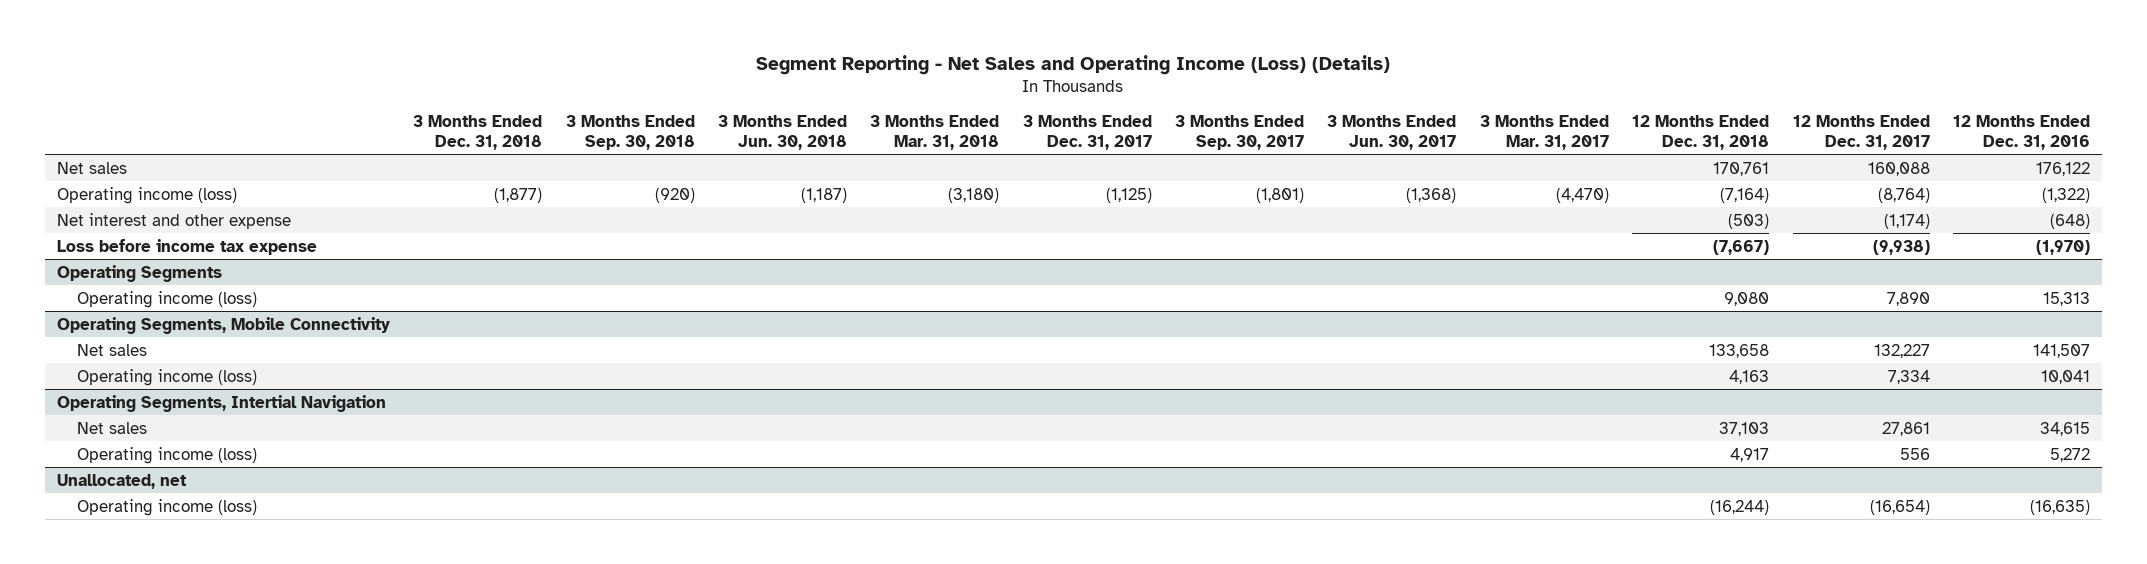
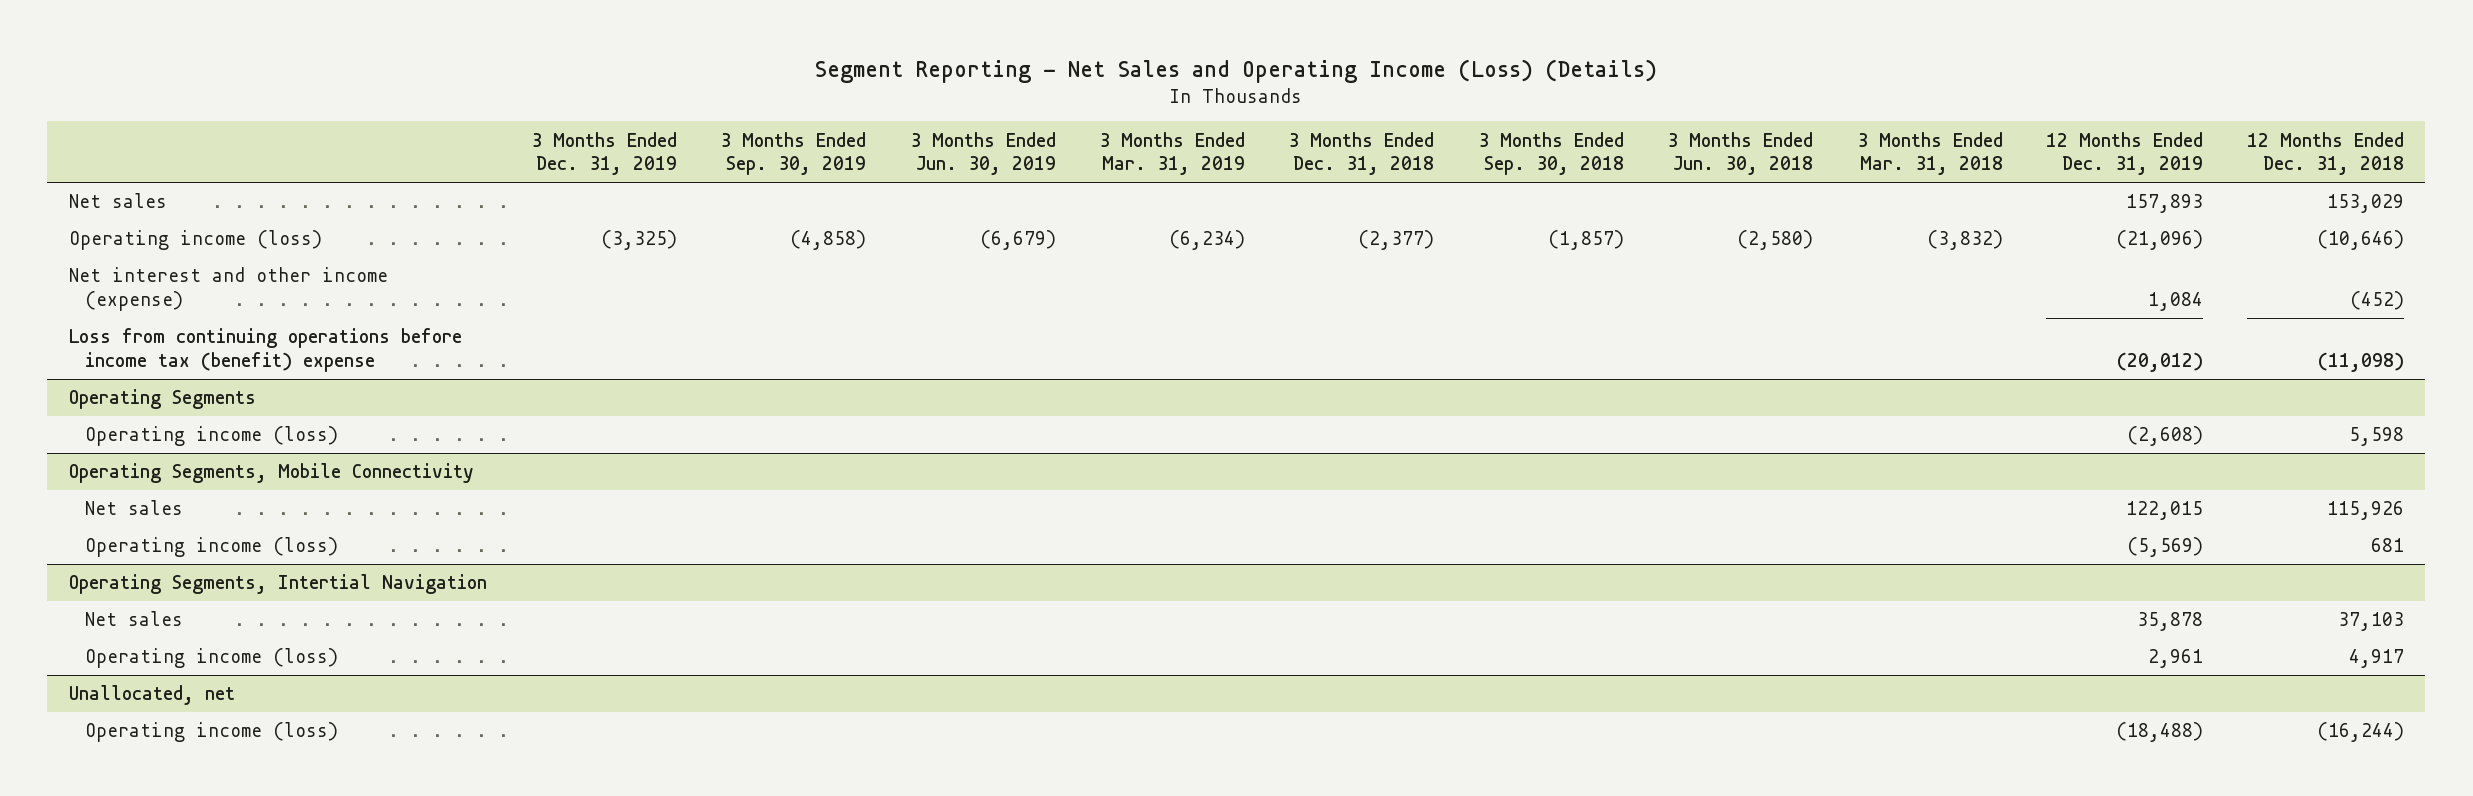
- | 3 Months Ended Dec. 31, 2018 | 3 Months Ended Sep. 30, 2018 | 3 Months Ended Jun. 30, 2018 | 3 Months Ended Mar. 31, 2018 | 3 Months Ended Dec. 31, 2017 | 3 Months Ended Sep. 30, 2017 | 3 Months Ended Jun. 30, 2017 | 3 Months Ended Mar. 31, 2017 | 12 Months Ended Dec. 31, 2018 | 12 Months Ended Dec. 31, 2017 | 12 Months Ended Dec. 31, 2016
+ | 3 Months Ended Dec. 31, 2019 | 3 Months Ended Sep. 30, 2019 | 3 Months Ended Jun. 30, 2019 | 3 Months Ended Mar. 31, 2019 | 3 Months Ended Dec. 31, 2018 | 3 Months Ended Sep. 30, 2018 | 3 Months Ended Jun. 30, 2018 | 3 Months Ended Mar. 31, 2018 | 12 Months Ended Dec. 31, 2019 | 12 Months Ended Dec. 31, 2018
- Net sales | | | | | | | | | 170,761 | 160,088 | 176,122
- Operating income (loss) | (1,877) | (920) | (1,187) | (3,180) | (1,125) | (1,801) | (1,368) | (4,470) | (7,164) | (8,764) | (1,322)
- Net interest and other expense | | | | | | | | | (503) | (1,174) | (648)
- Loss before income tax expense | | | | | | | | | (7,667) | (9,938) | (1,970)
+ Net sales | | | | | | | | | 157,893 | 153,029
+ Operating income (loss) | (3,325) | (4,858) | (6,679) | (6,234) | (2,377) | (1,857) | (2,580) | (3,832) | (21,096) | (10,646)
+ Net interest and other income (expense) | | | | | | | | | 1,084 | (452)
+ Loss from continuing operations before income tax (benefit) expense | | | | | | | | | (20,012) | (11,098)
@ Operating Segments
- Operating income (loss) | | | | | | | | | 9,080 | 7,890 | 15,313
+ Operating income (loss) | | | | | | | | | (2,608) | 5,598
@ Operating Segments, Mobile Connectivity
- Net sales | | | | | | | | | 133,658 | 132,227 | 141,507
- Operating income (loss) | | | | | | | | | 4,163 | 7,334 | 10,041
+ Net sales | | | | | | | | | 122,015 | 115,926
+ Operating income (loss) | | | | | | | | | (5,569) | 681

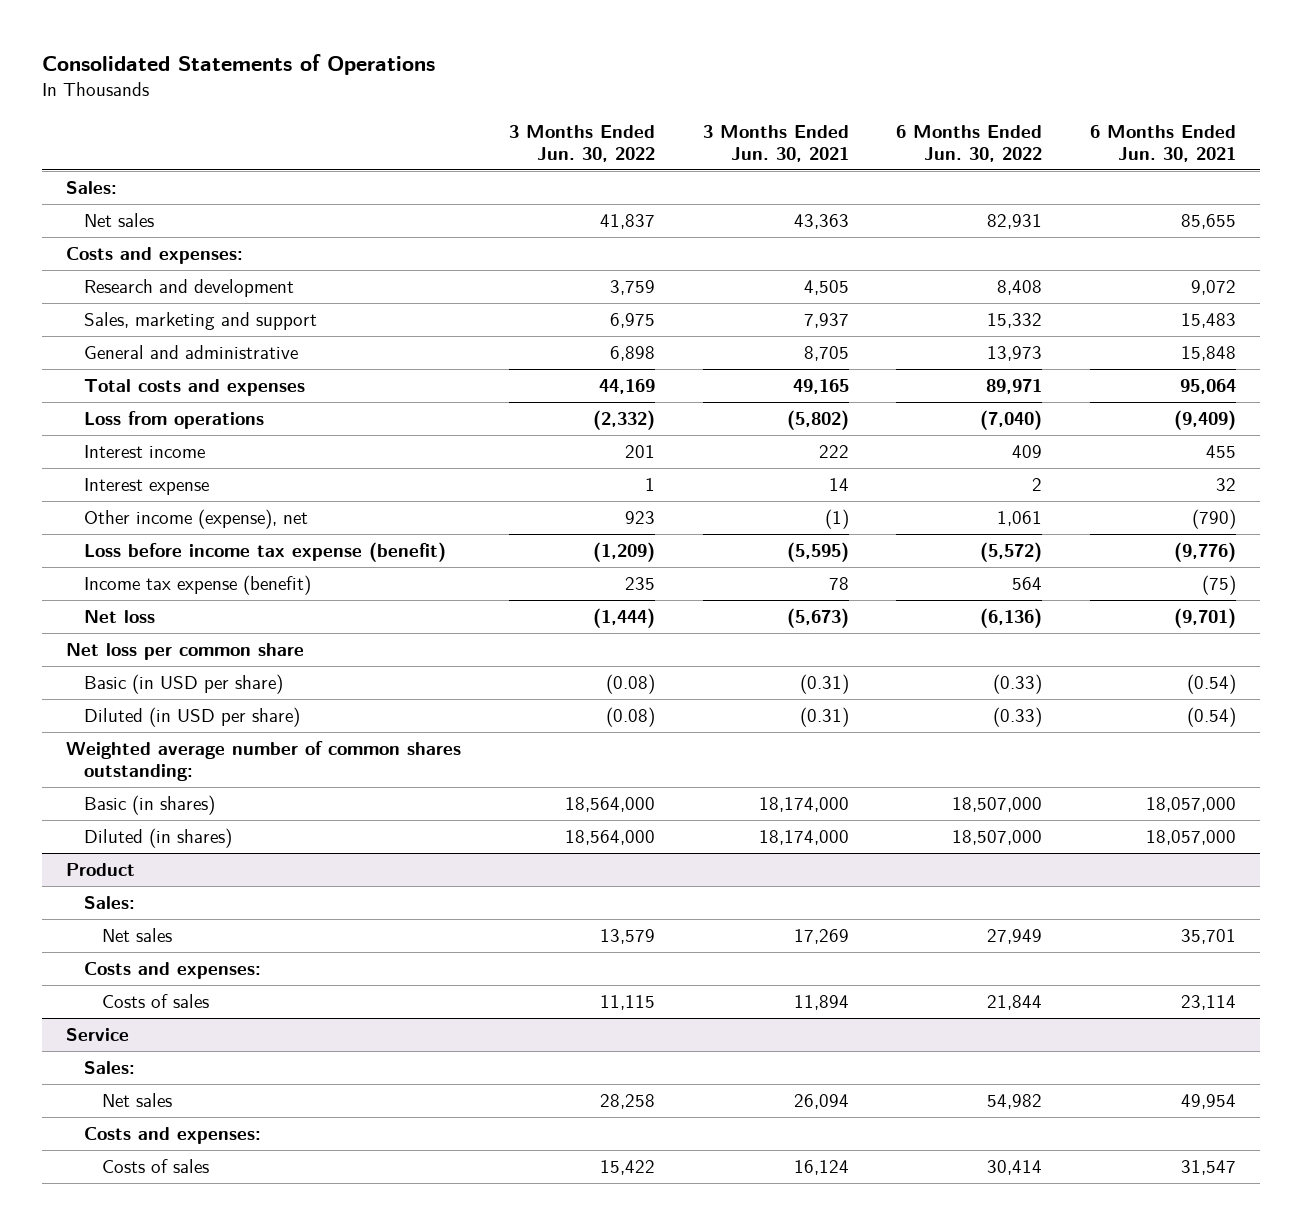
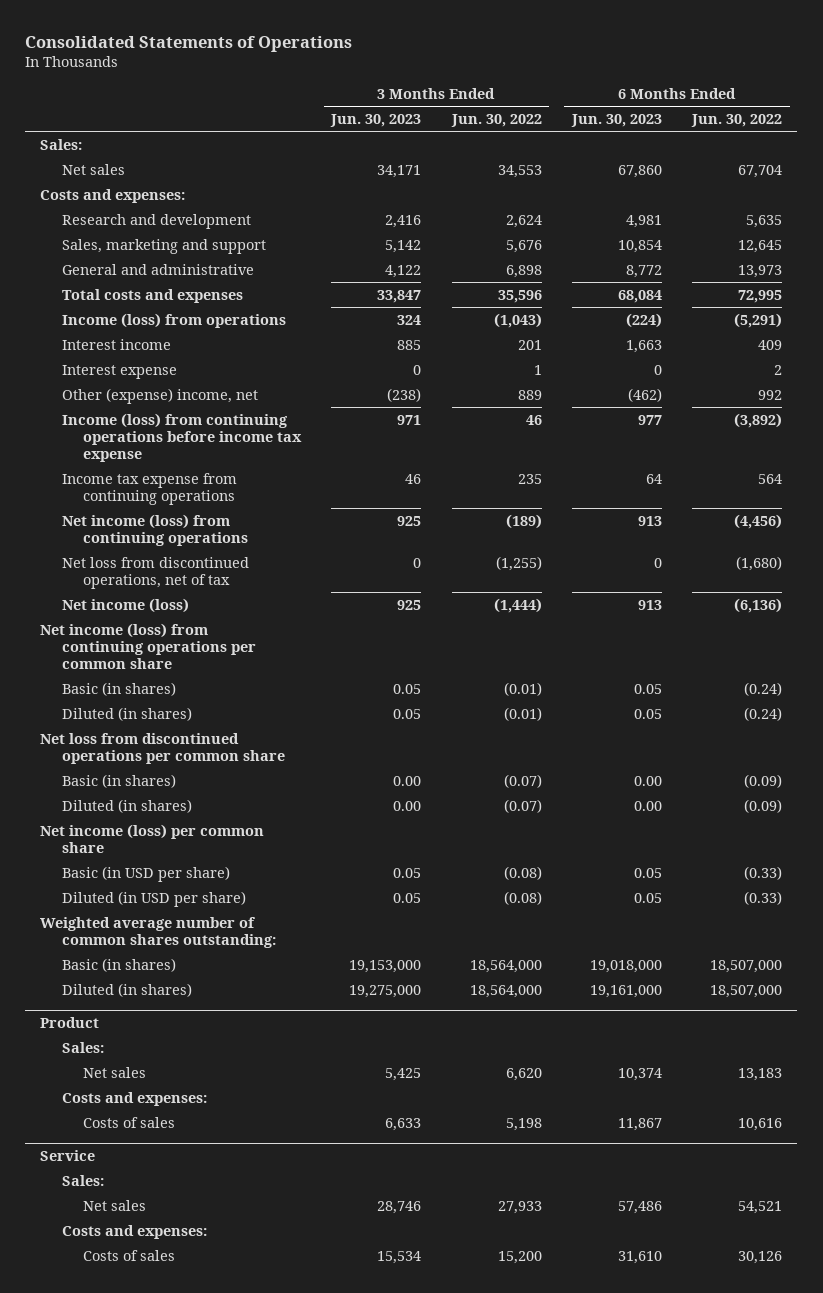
- | 3 Months Ended Jun. 30, 2022 | 3 Months Ended Jun. 30, 2021 | 6 Months Ended Jun. 30, 2022 | 6 Months Ended Jun. 30, 2021
+ | 3 Months Ended Jun. 30, 2023 | 3 Months Ended Jun. 30, 2022 | 6 Months Ended Jun. 30, 2023 | 6 Months Ended Jun. 30, 2022
- Net sales | 41,837 | 43,363 | 82,931 | 85,655
+ Net sales | 34,171 | 34,553 | 67,860 | 67,704
- Research and development | 3,759 | 4,505 | 8,408 | 9,072
- Sales, marketing and support | 6,975 | 7,937 | 15,332 | 15,483
+ Research and development | 2,416 | 2,624 | 4,981 | 5,635
+ Sales, marketing and support | 5,142 | 5,676 | 10,854 | 12,645
- Total costs and expenses | 44,169 | 49,165 | 89,971 | 95,064
- Loss from operations | (2,332) | (5,802) | (7,040) | (9,409)
+ Total costs and expenses | 33,847 | 35,596 | 68,084 | 72,995
+ Income (loss) from operations | 324 | (1,043) | (224) | (5,291)
- Other income (expense), net | 923 | (1) | 1,061 | (790)
- Loss before income tax expense (benefit) | (1,209) | (5,595) | (5,572) | (9,776)
- Income tax expense (benefit) | 235 | 78 | 564 | (75)
- Net loss | (1,444) | (5,673) | (6,136) | (9,701)
- Net loss per common share
+ Other (expense) income, net | (238) | 889 | (462) | 992
+ Income (loss) from continuing operations before income tax expense | 971 | 46 | 977 | (3,892)
+ Income tax expense from continuing operations | 46 | 235 | 64 | 564
+ Net income (loss) from continuing operations | 925 | (189) | 913 | (4,456)
+ Net loss from discontinued operations, net of tax | 0 | (1,255) | 0 | (1,680)
+ Net income (loss) | 925 | (1,444) | 913 | (6,136)
+ Net income (loss) from continuing operations per common share
+ Basic (in shares) | 0.05 | (0.01) | 0.05 | (0.24)
+ Diluted (in shares) | 0.05 | (0.01) | 0.05 | (0.24)
+ Net loss from discontinued operations per common share
+ Basic (in shares) | 0.00 | (0.07) | 0.00 | (0.09)
+ Diluted (in shares) | 0.00 | (0.07) | 0.00 | (0.09)
+ Net income (loss) per common share
@ Product
- Net sales | 13,579 | 17,269 | 27,949 | 35,701
+ Net sales | 5,425 | 6,620 | 10,374 | 13,183
- Costs of sales | 11,115 | 11,894 | 21,844 | 23,114
+ Costs of sales | 6,633 | 5,198 | 11,867 | 10,616
@ Service
- Net sales | 28,258 | 26,094 | 54,982 | 49,954
+ Net sales | 28,746 | 27,933 | 57,486 | 54,521
- Costs of sales | 15,422 | 16,124 | 30,414 | 31,547
+ Costs of sales | 15,534 | 15,200 | 31,610 | 30,126

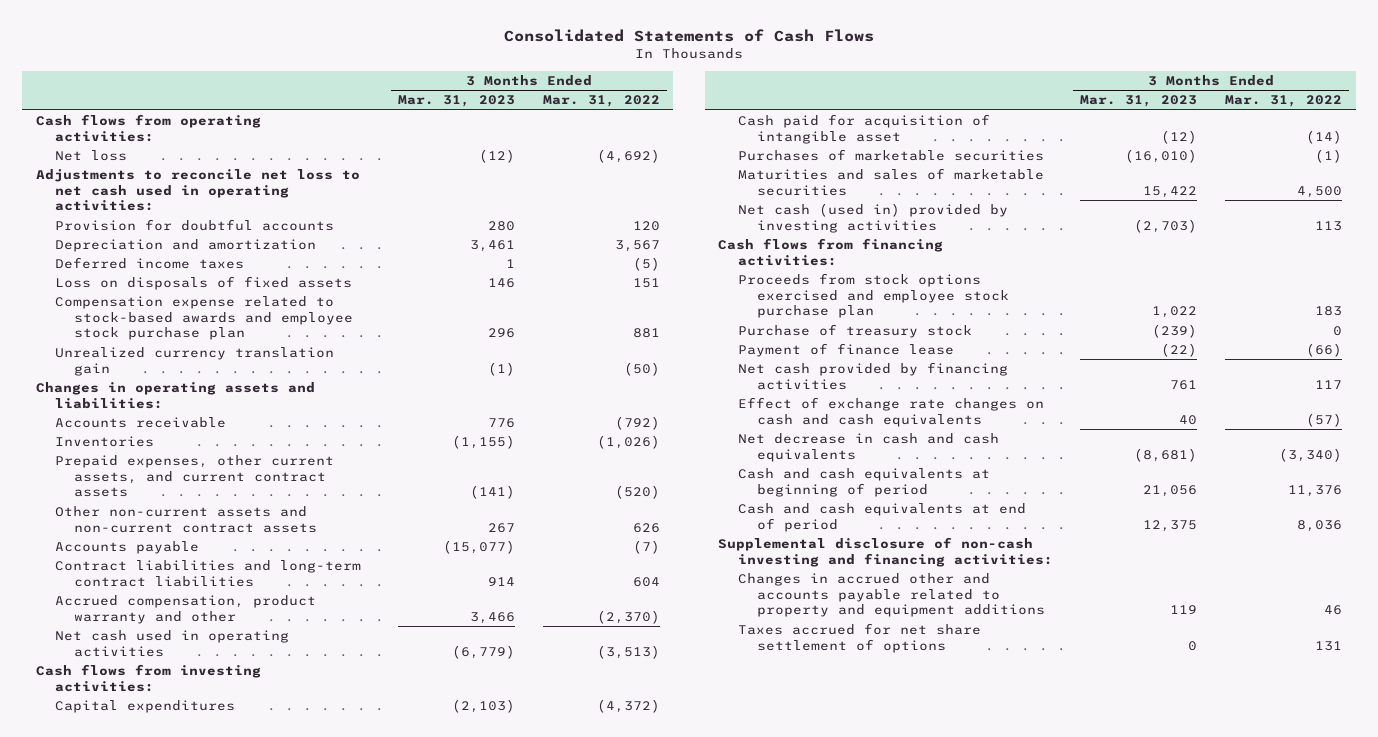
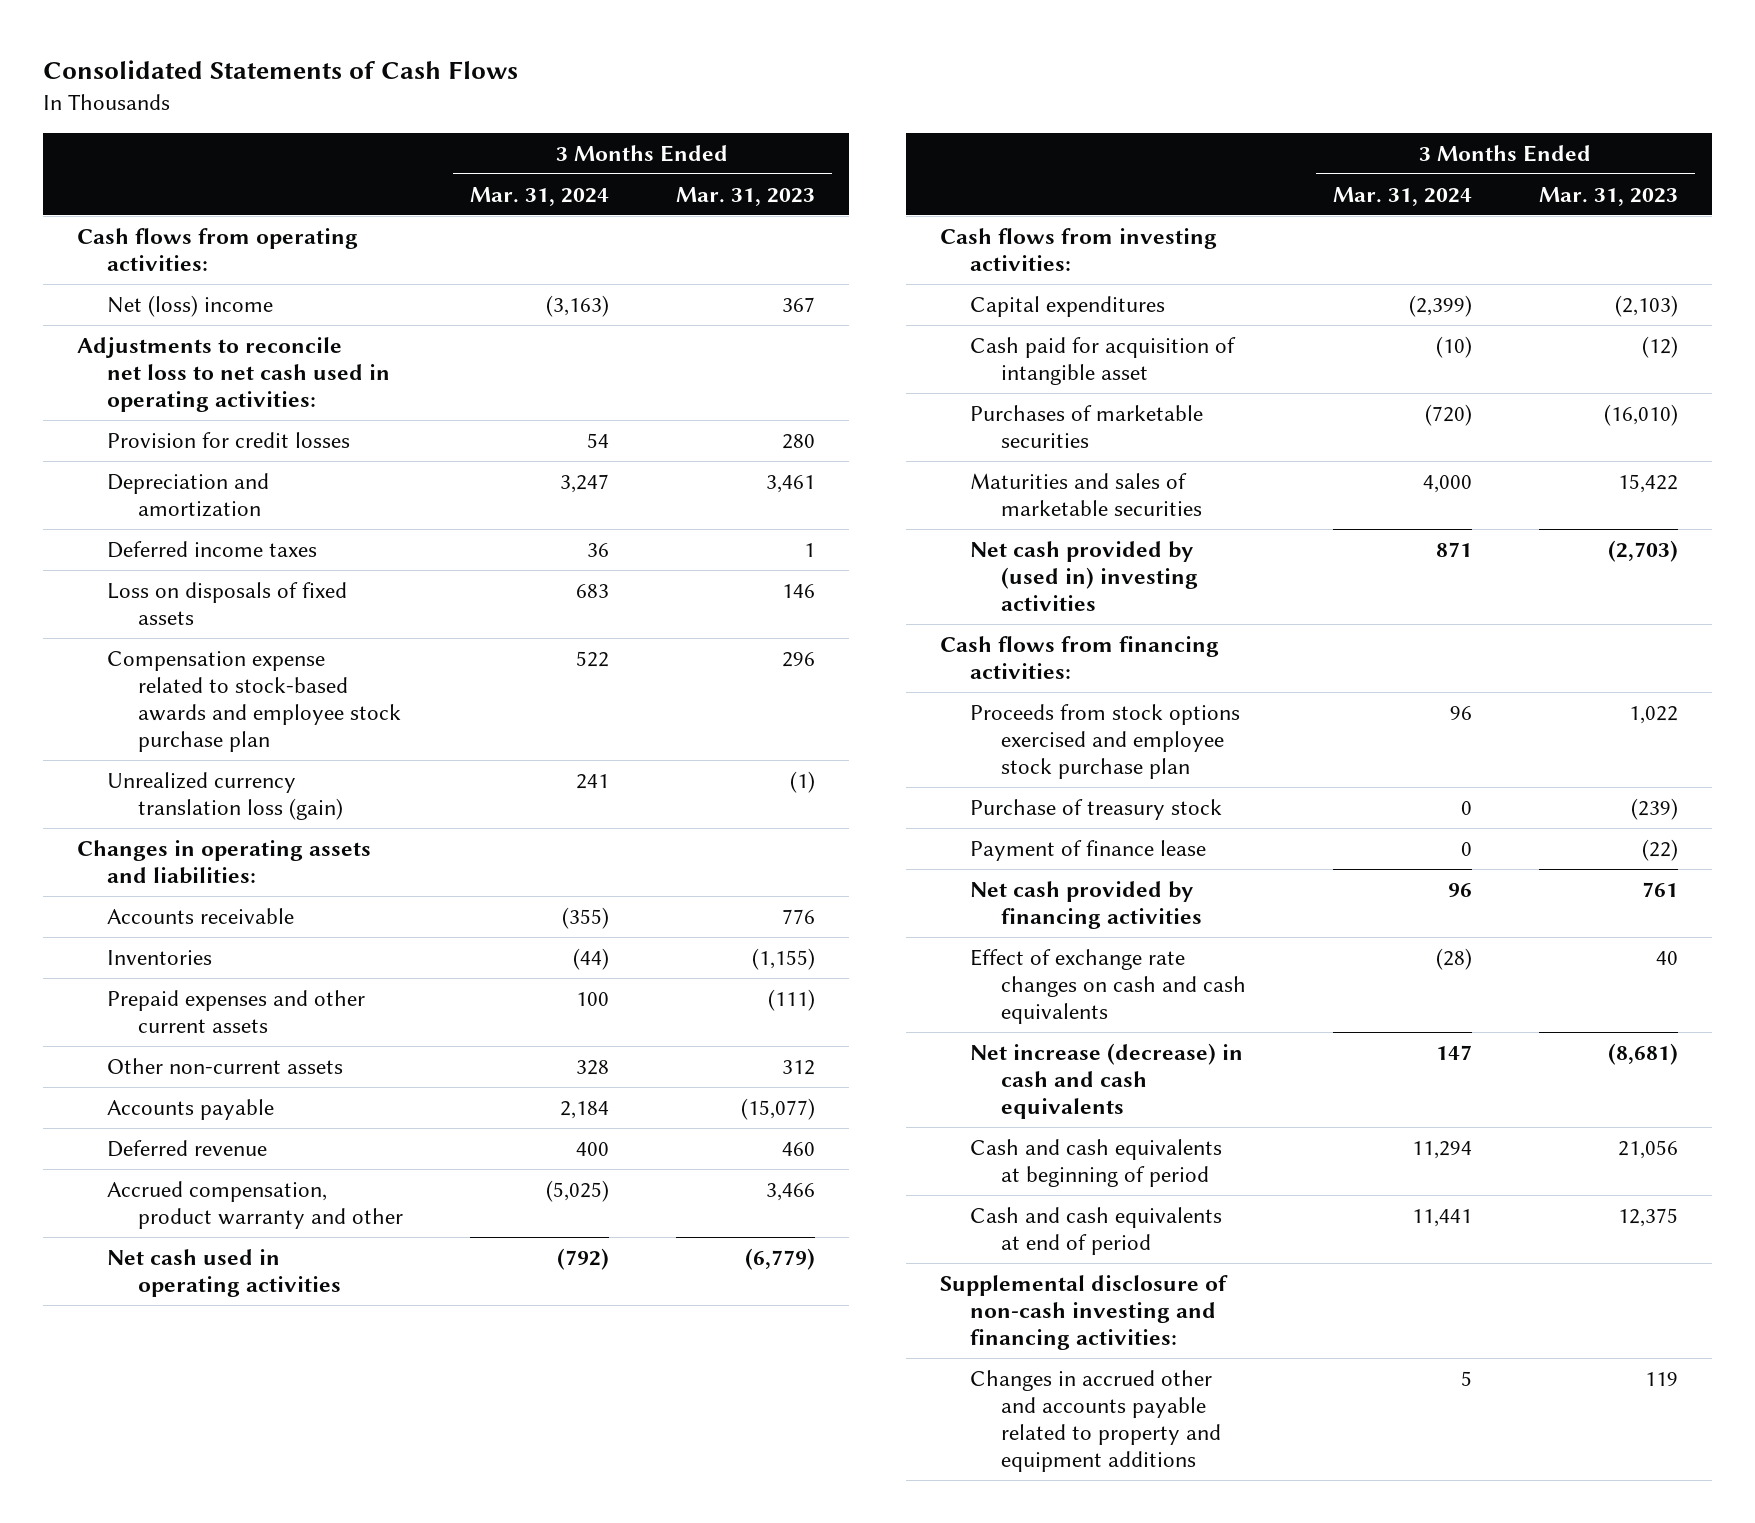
- | 3 Months Ended Mar. 31, 2023 | 3 Months Ended Mar. 31, 2022
+ | 3 Months Ended Mar. 31, 2024 | 3 Months Ended Mar. 31, 2023
- Net loss | (12) | (4,692)
+ Net (loss) income | (3,163) | 367
- Provision for doubtful accounts | 280 | 120
+ Provision for credit losses | 54 | 280
- Unrealized currency translation gain | (1) | (50)
+ Unrealized currency translation loss (gain) | 241 | (1)
- Prepaid expenses, other current assets, and current contract assets | (141) | (520)
- Other non-current assets and non-current contract assets | 267 | 626
+ Prepaid expenses and other current assets | 100 | (111)
+ Other non-current assets | 328 | 312
- Contract liabilities and long-term contract liabilities | 914 | 604
+ Deferred revenue | 400 | 460
- Net cash (used in) provided by investing activities | (2,703) | 113
+ Net cash provided by (used in) investing activities | 871 | (2,703)
- Net decrease in cash and cash equivalents | (8,681) | (3,340)
+ Net increase (decrease) in cash and cash equivalents | 147 | (8,681)
- Taxes accrued for net share settlement of options | 0 | 131

